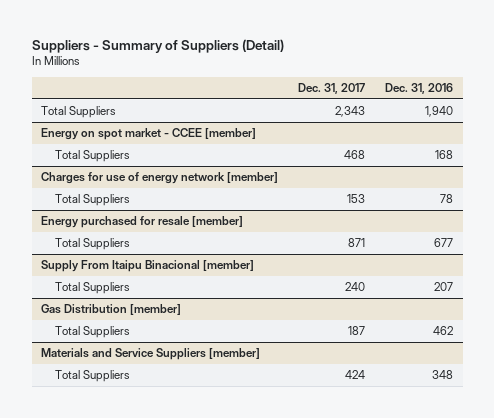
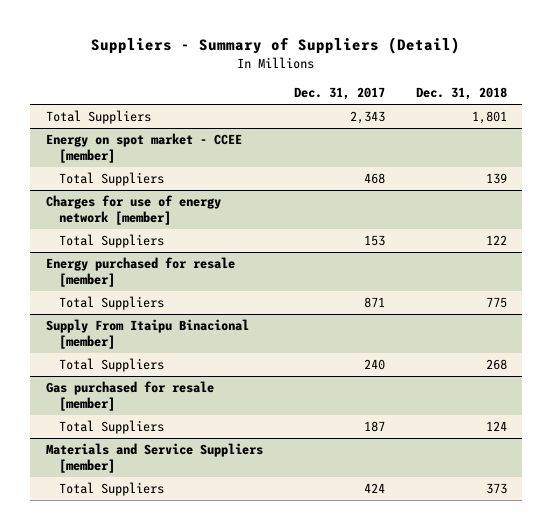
- | Dec. 31, 2017 | Dec. 31, 2016
+ | Dec. 31, 2017 | Dec. 31, 2018
- Gas Distribution [member]
+ Gas purchased for resale [member]

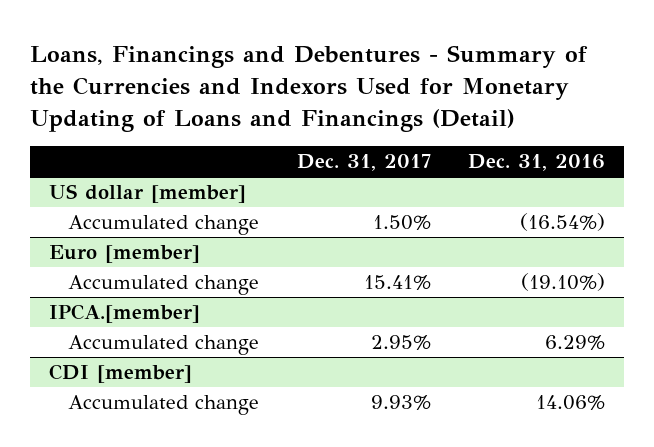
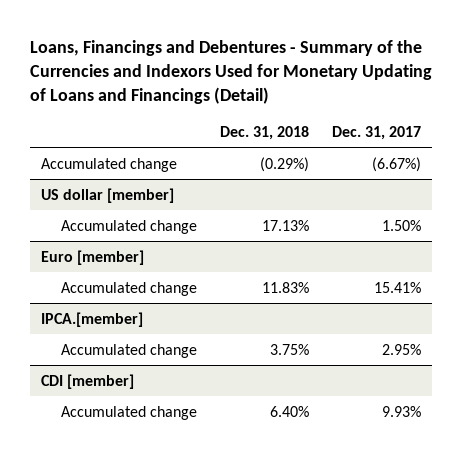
- | Dec. 31, 2017 | Dec. 31, 2016
+ | Dec. 31, 2018 | Dec. 31, 2017
+ Accumulated change | (0.29%) | (6.67%)

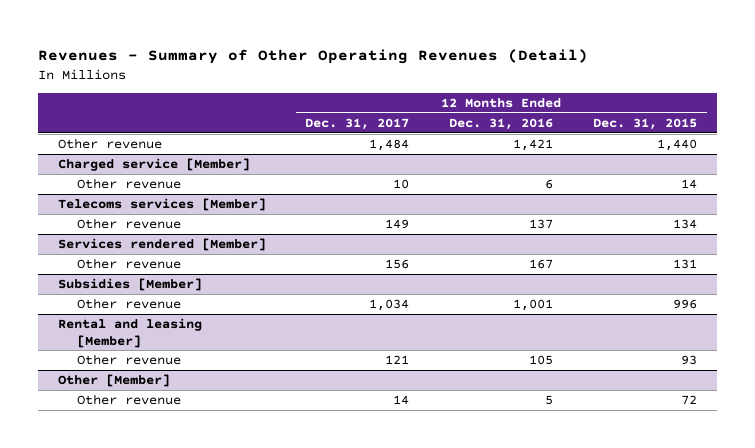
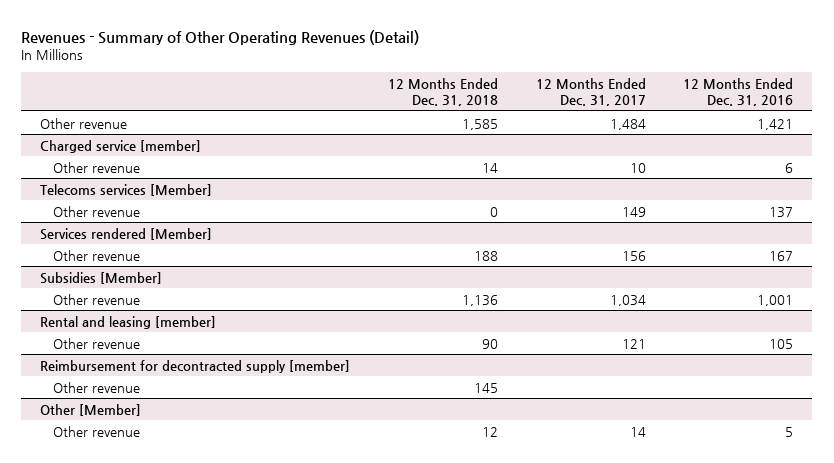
- | 12 Months Ended Dec. 31, 2017 | 12 Months Ended Dec. 31, 2016 | 12 Months Ended Dec. 31, 2015
+ | 12 Months Ended Dec. 31, 2018 | 12 Months Ended Dec. 31, 2017 | 12 Months Ended Dec. 31, 2016
- Charged service [Member]
+ Charged service [member]
- Rental and leasing [Member]
+ Rental and leasing [member]
+ Reimbursement for decontracted supply [member]
+ Other revenue | 145 | |

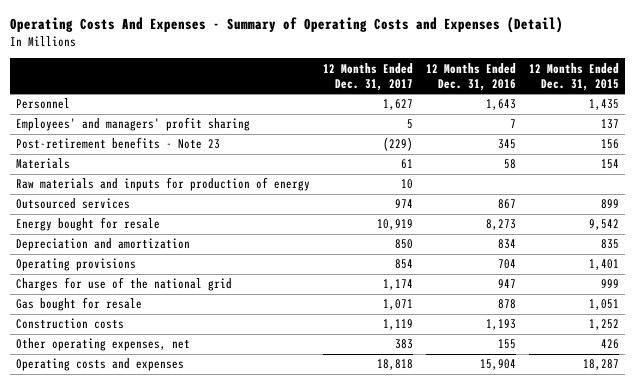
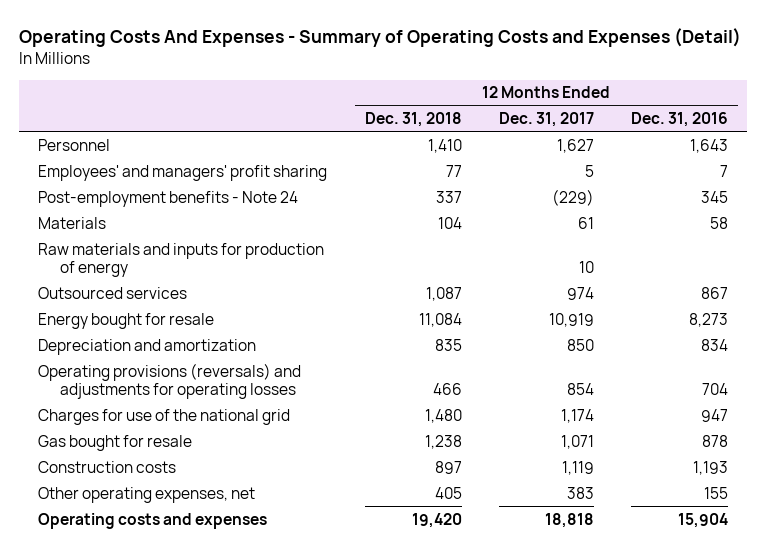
- | 12 Months Ended Dec. 31, 2017 | 12 Months Ended Dec. 31, 2016 | 12 Months Ended Dec. 31, 2015
+ | 12 Months Ended Dec. 31, 2018 | 12 Months Ended Dec. 31, 2017 | 12 Months Ended Dec. 31, 2016
- Post-retirement benefits - Note 23 | (229) | 345 | 156
+ Post-employment benefits - Note 24 | 337 | (229) | 345
- Operating provisions | 854 | 704 | 1,401
+ Operating provisions (reversals) and adjustments for operating losses | 466 | 854 | 704

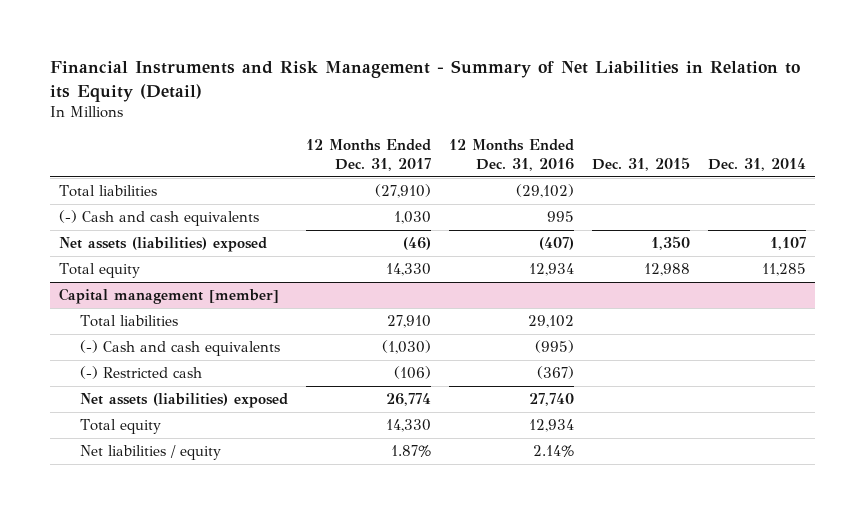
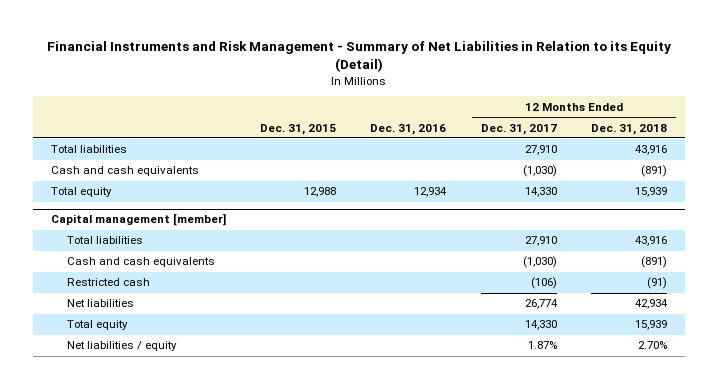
- | 12 Months Ended Dec. 31, 2017 | 12 Months Ended Dec. 31, 2016 | Dec. 31, 2015 | Dec. 31, 2014
+ | Dec. 31, 2015 | Dec. 31, 2016 | 12 Months Ended Dec. 31, 2017 | 12 Months Ended Dec. 31, 2018
- Total liabilities | (27,910) | (29,102) | |
- (-) Cash and cash equivalents | 1,030 | 995 | |
- Net assets (liabilities) exposed | (46) | (407) | 1,350 | 1,107
+ Total liabilities | | | 27,910 | 43,916
+ Cash and cash equivalents | | | (1,030) | (891)
@ Capital management [member]
- (-) Cash and cash equivalents | (1,030) | (995) | |
- (-) Restricted cash | (106) | (367) | |
- Net assets (liabilities) exposed | 26,774 | 27,740 | |
+ Cash and cash equivalents | | | (1,030) | (891)
+ Restricted cash | | | (106) | (91)
+ Net liabilities | | | 26,774 | 42,934

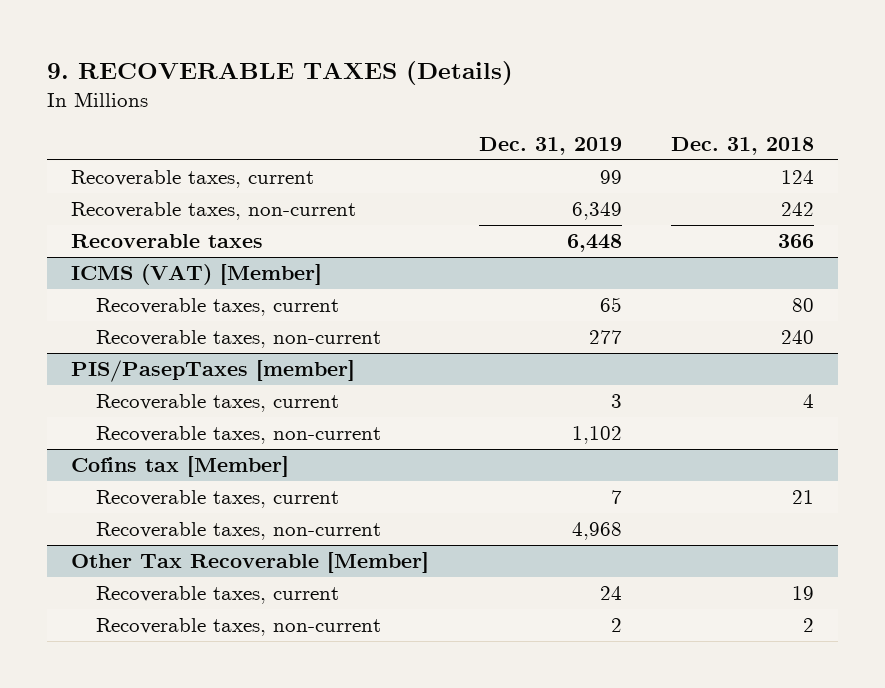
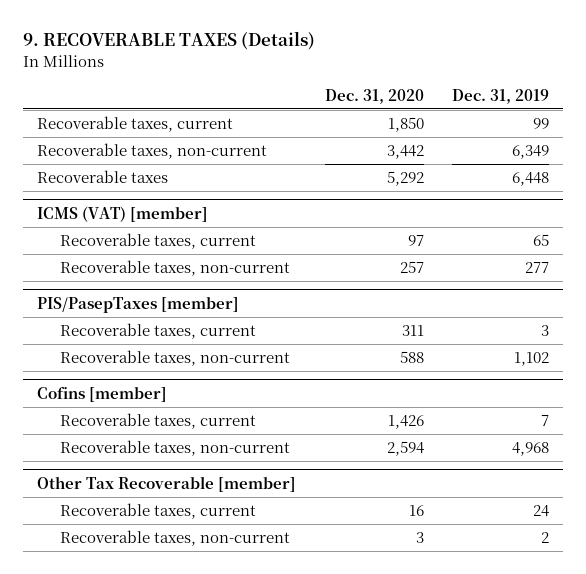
- | Dec. 31, 2019 | Dec. 31, 2018
+ | Dec. 31, 2020 | Dec. 31, 2019
- ICMS (VAT) [Member]
+ ICMS (VAT) [member]
- Cofins tax [Member]
+ Cofins [member]
- Other Tax Recoverable [Member]
+ Other Tax Recoverable [member]

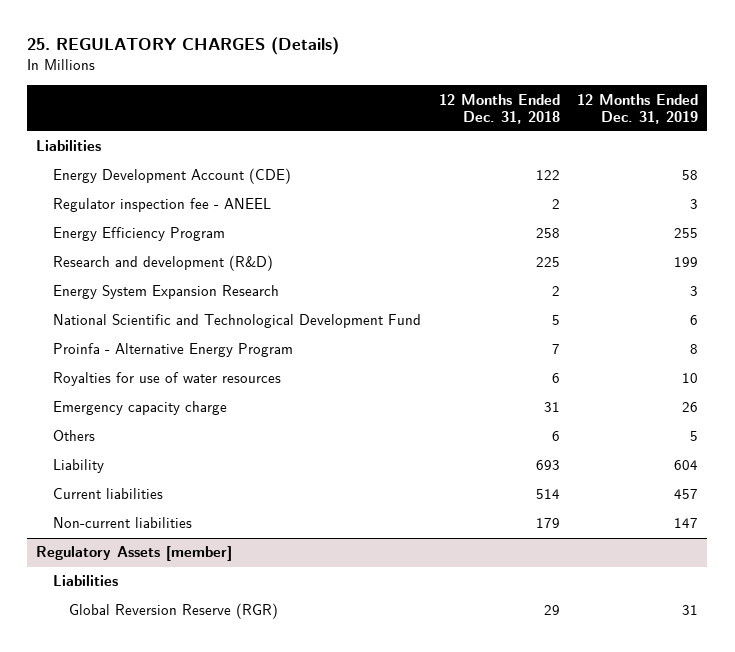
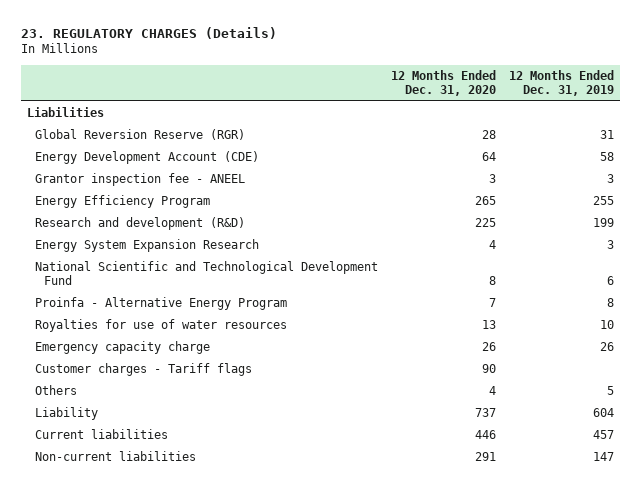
- 25. REGULATORY CHARGES (Details)
+ 23. REGULATORY CHARGES (Details)
- | 12 Months Ended Dec. 31, 2018 | 12 Months Ended Dec. 31, 2019
+ | 12 Months Ended Dec. 31, 2020 | 12 Months Ended Dec. 31, 2019
+ Global Reversion Reserve (RGR) | 28 | 31
- Regulator inspection fee - ANEEL | 2 | 3
+ Grantor inspection fee - ANEEL | 3 | 3
+ Customer charges - Tariff flags | 90 |
- Regulatory Assets [member]
- Liabilities
- Global Reversion Reserve (RGR) | 29 | 31

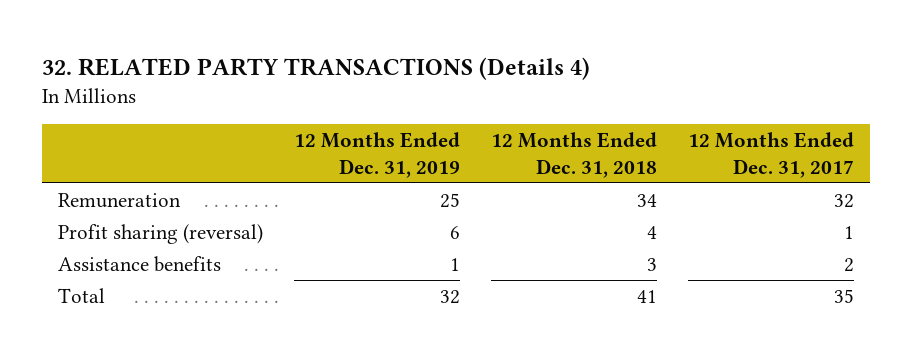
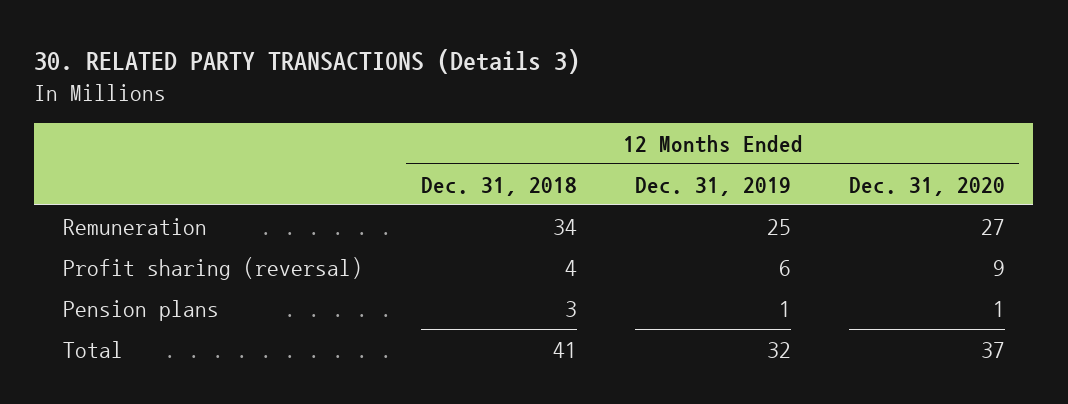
- 32. RELATED PARTY TRANSACTIONS (Details 4)
+ 30. RELATED PARTY TRANSACTIONS (Details 3)
- | 12 Months Ended Dec. 31, 2019 | 12 Months Ended Dec. 31, 2018 | 12 Months Ended Dec. 31, 2017
+ | 12 Months Ended Dec. 31, 2018 | 12 Months Ended Dec. 31, 2019 | 12 Months Ended Dec. 31, 2020
- Assistance benefits | 1 | 3 | 2
+ Pension plans | 3 | 1 | 1

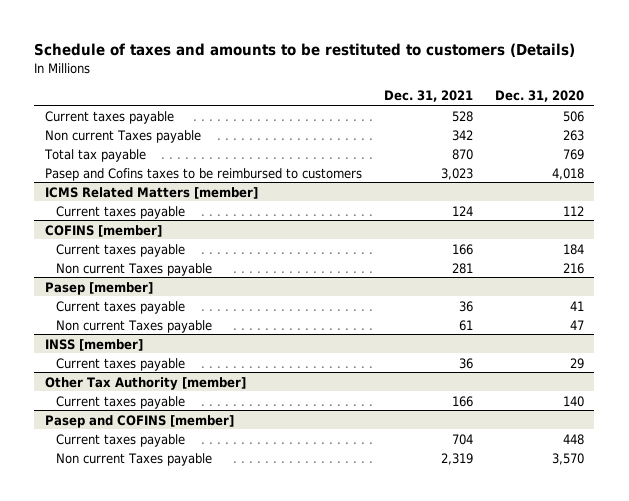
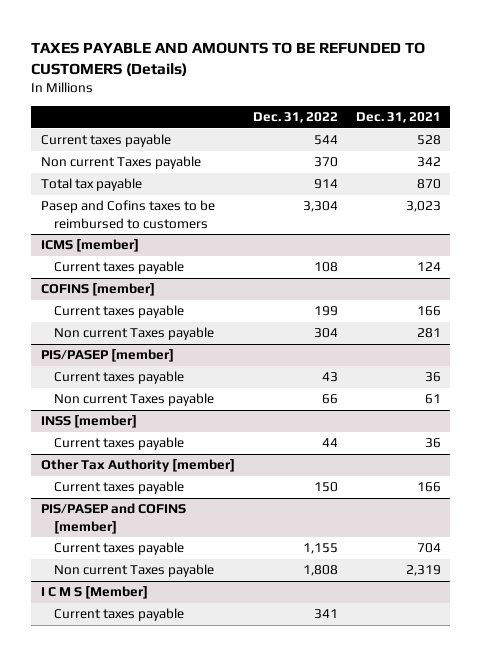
- Schedule of taxes and amounts to be restituted to customers (Details)
+ TAXES PAYABLE AND AMOUNTS TO BE REFUNDED TO CUSTOMERS (Details)
- | Dec. 31, 2021 | Dec. 31, 2020
+ | Dec. 31, 2022 | Dec. 31, 2021
- ICMS Related Matters [member]
+ ICMS [member]
- Pasep [member]
+ PIS/PASEP [member]
- Pasep and COFINS [member]
+ PIS/PASEP and COFINS [member]
+ I C M S [Member]
+ Current taxes payable | 341 |

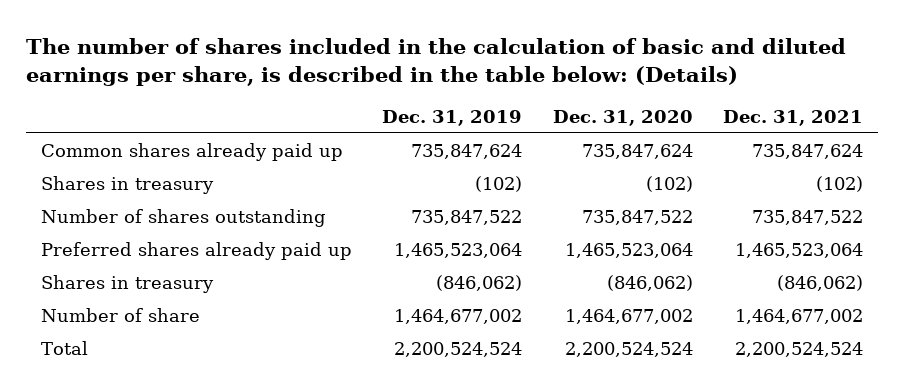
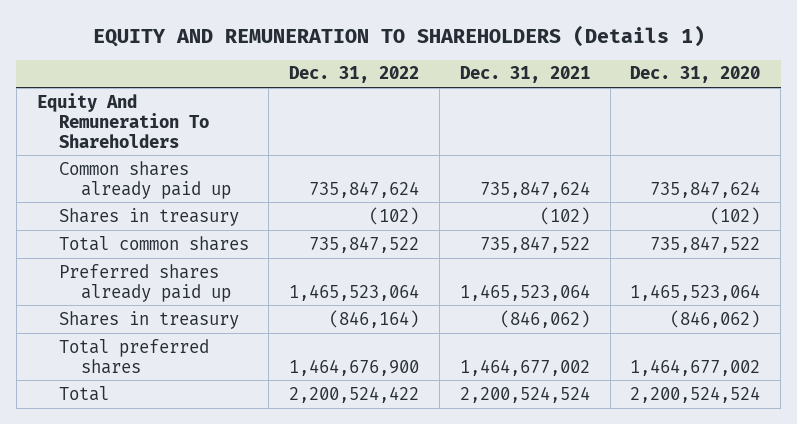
- The number of shares included in the calculation of basic and diluted earnings per share, is described in the table below: (Details)
+ EQUITY AND REMUNERATION TO SHAREHOLDERS (Details 1)
- | Dec. 31, 2019 | Dec. 31, 2020 | Dec. 31, 2021
+ | Dec. 31, 2022 | Dec. 31, 2021 | Dec. 31, 2020
+ Equity And Remuneration To Shareholders
- Number of shares outstanding | 735,847,522 | 735,847,522 | 735,847,522
+ Total common shares | 735,847,522 | 735,847,522 | 735,847,522
- Number of share | 1,464,677,002 | 1,464,677,002 | 1,464,677,002
+ Total preferred shares | 1,464,676,900 | 1,464,677,002 | 1,464,677,002

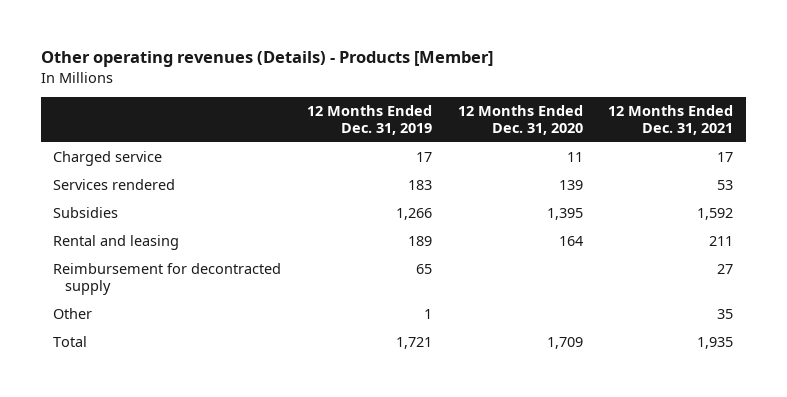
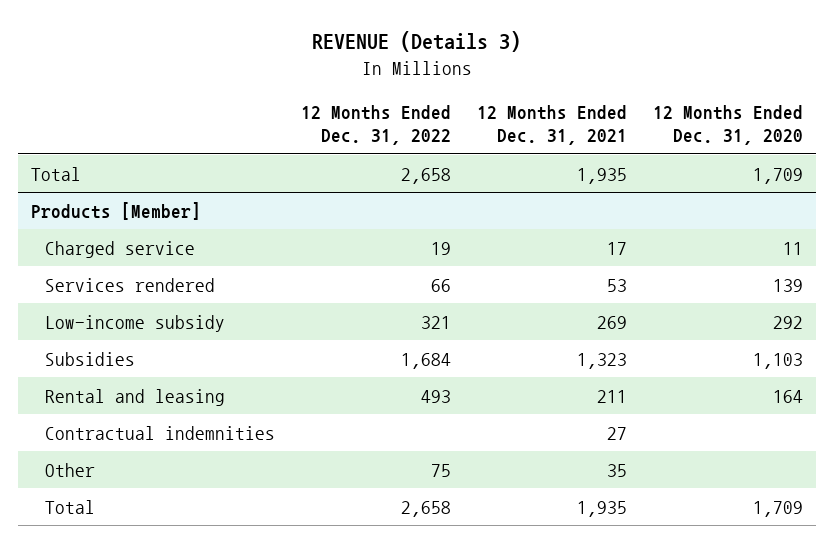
- Other operating revenues (Details) - Products [Member]
+ REVENUE (Details 3)
- | 12 Months Ended Dec. 31, 2019 | 12 Months Ended Dec. 31, 2020 | 12 Months Ended Dec. 31, 2021
+ | 12 Months Ended Dec. 31, 2022 | 12 Months Ended Dec. 31, 2021 | 12 Months Ended Dec. 31, 2020
+ Total | 2,658 | 1,935 | 1,709
+ Products [Member]
- Subsidies | 1,266 | 1,395 | 1,592
+ Low-income subsidy | 321 | 269 | 292
+ Subsidies | 1,684 | 1,323 | 1,103
- Reimbursement for decontracted supply | 65 | | 27
+ Contractual indemnities | | 27 |

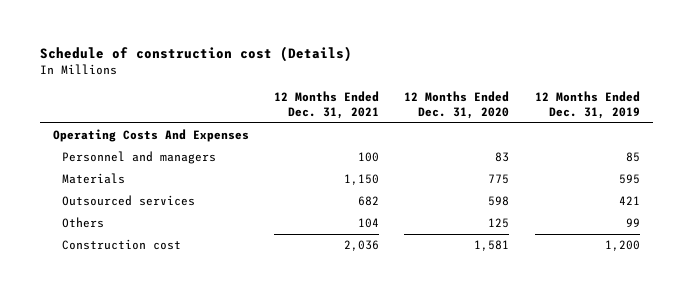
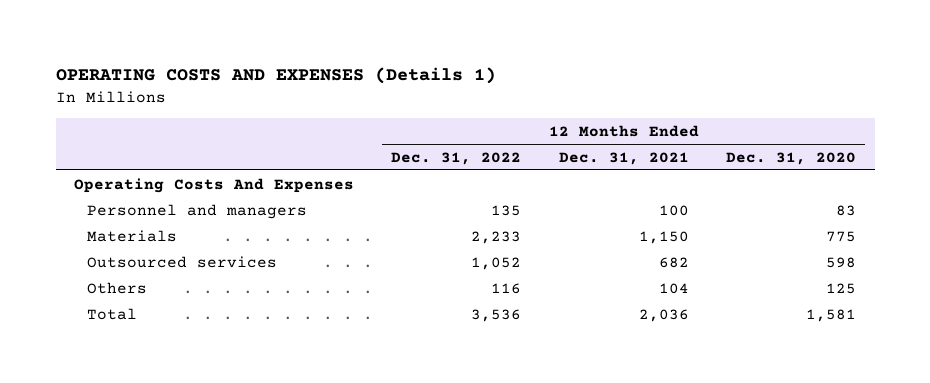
- Schedule of construction cost (Details)
+ OPERATING COSTS AND EXPENSES (Details 1)
- | 12 Months Ended Dec. 31, 2021 | 12 Months Ended Dec. 31, 2020 | 12 Months Ended Dec. 31, 2019
+ | 12 Months Ended Dec. 31, 2022 | 12 Months Ended Dec. 31, 2021 | 12 Months Ended Dec. 31, 2020
- Construction cost | 2,036 | 1,581 | 1,200
+ Total | 3,536 | 2,036 | 1,581

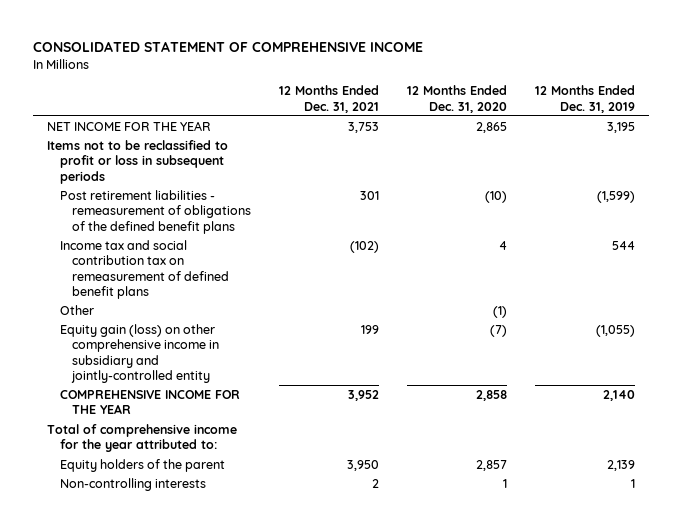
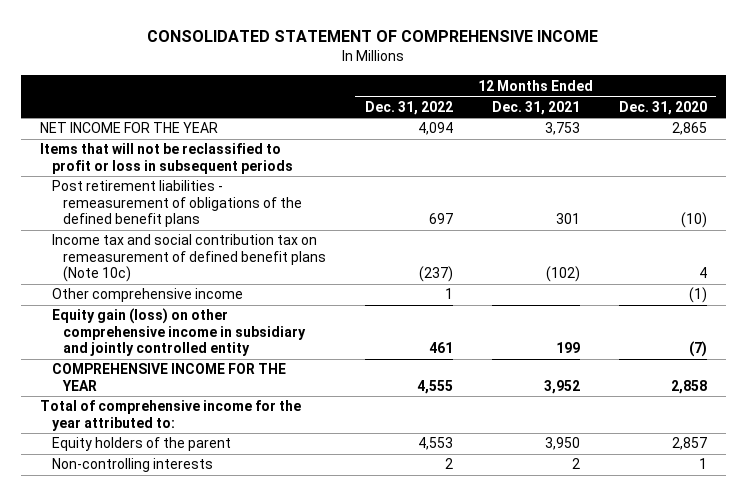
- | 12 Months Ended Dec. 31, 2021 | 12 Months Ended Dec. 31, 2020 | 12 Months Ended Dec. 31, 2019
+ | 12 Months Ended Dec. 31, 2022 | 12 Months Ended Dec. 31, 2021 | 12 Months Ended Dec. 31, 2020
- Items not to be reclassified to profit or loss in subsequent periods
+ Items that will not be reclassified to profit or loss in subsequent periods
- Income tax and social contribution tax on remeasurement of defined benefit plans | (102) | 4 | 544
- Other | | (1) |
- Equity gain (loss) on other comprehensive income in subsidiary and jointly-controlled entity | 199 | (7) | (1,055)
+ Income tax and social contribution tax on remeasurement of defined benefit plans (Note 10c) | (237) | (102) | 4
+ Other comprehensive income | 1 | | (1)
+ Equity gain (loss) on other comprehensive income in subsidiary and jointly controlled entity | 461 | 199 | (7)

